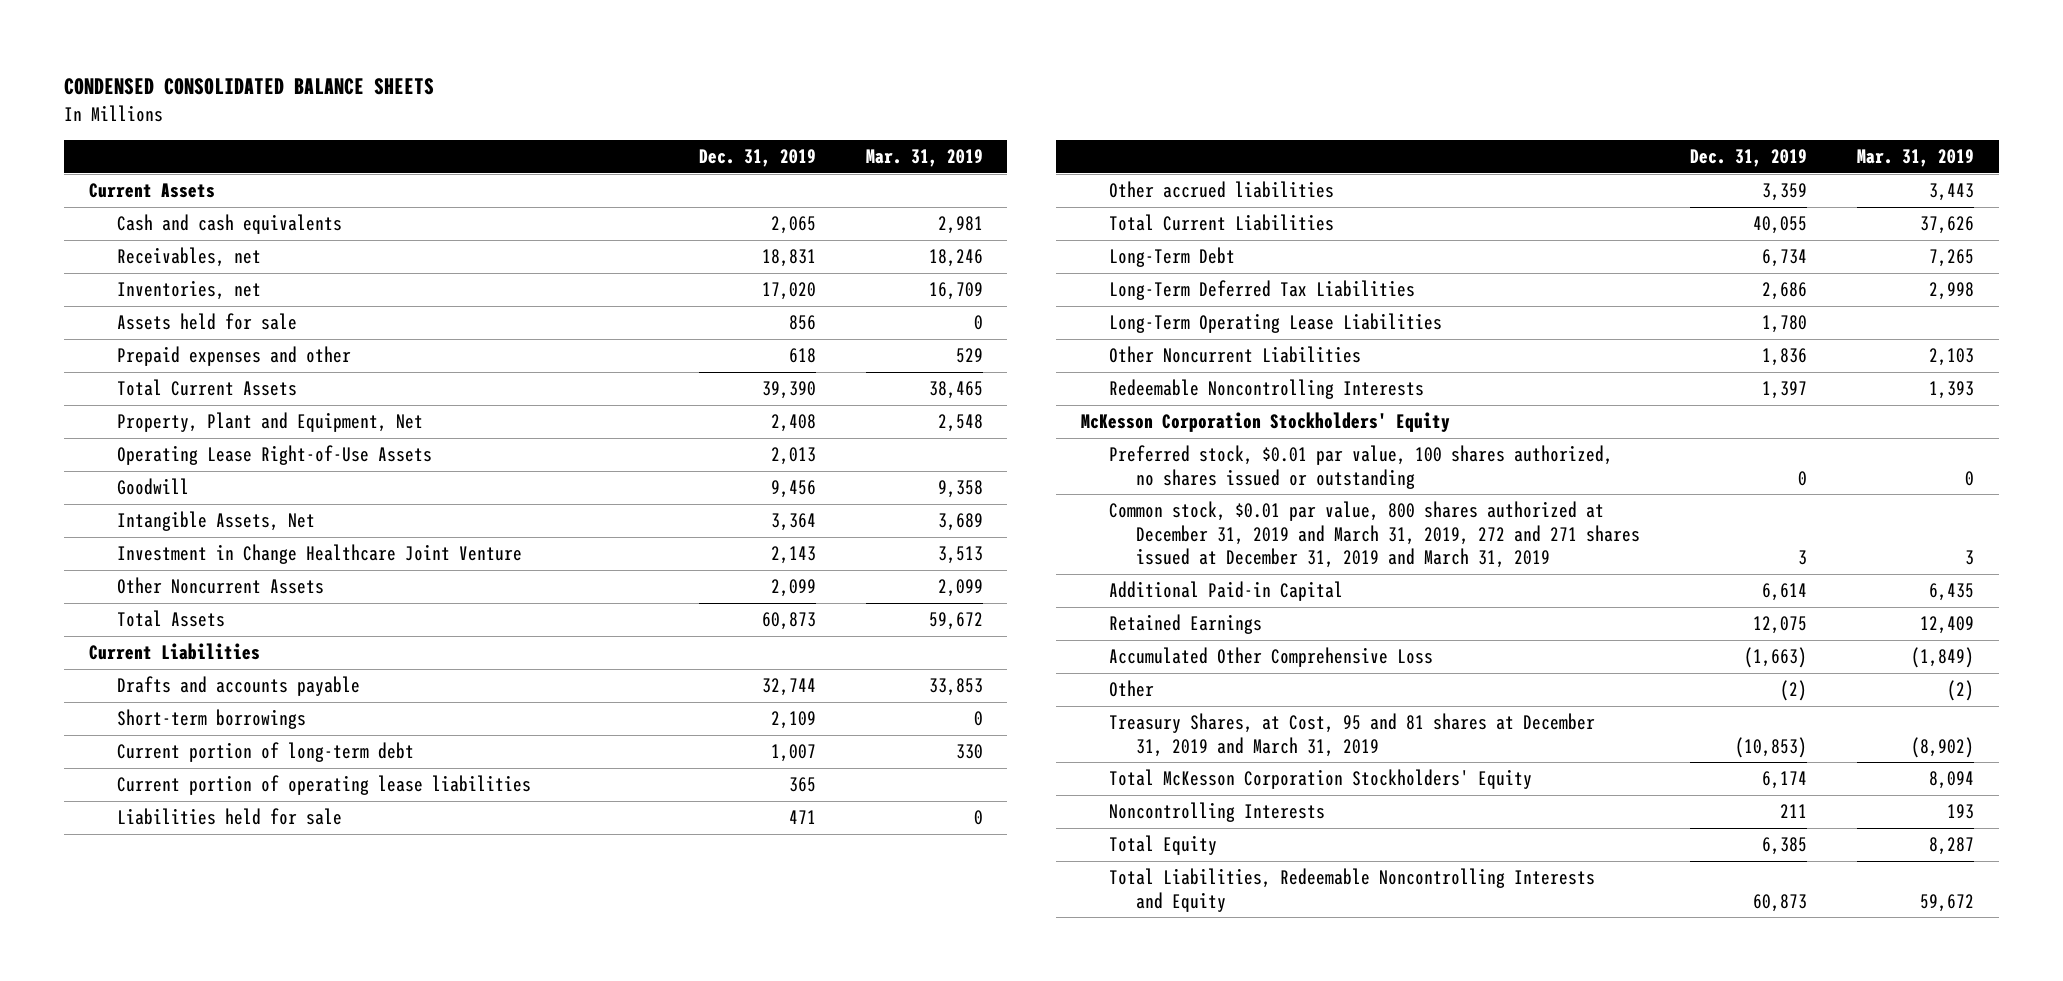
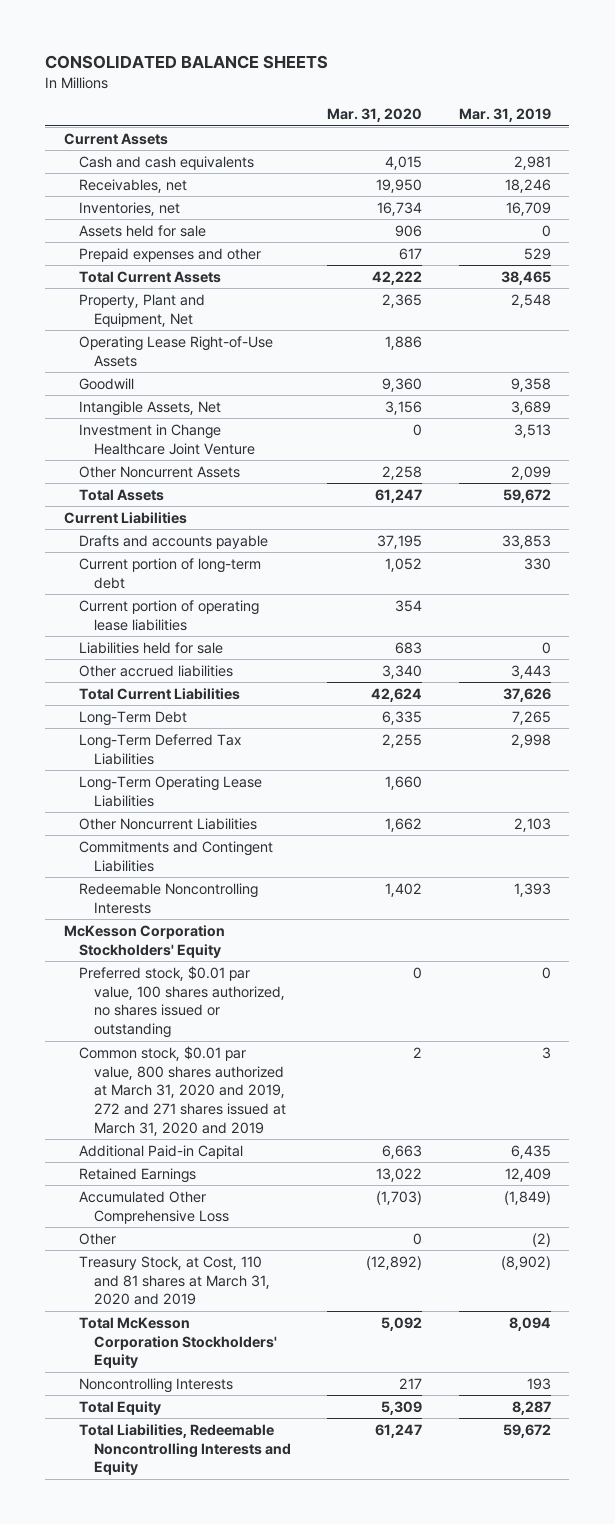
- CONDENSED CONSOLIDATED BALANCE SHEETS
+ CONSOLIDATED BALANCE SHEETS
- | Dec. 31, 2019 | Mar. 31, 2019
+ | Mar. 31, 2020 | Mar. 31, 2019
- Short-term borrowings | 2,109 | 0
+ Commitments and Contingent Liabilities
- Common stock, $0.01 par value, 800 shares authorized at December 31, 2019 and March 31, 2019, 272 and 271 shares issued at December 31, 2019 and March 31, 2019 | 3 | 3
+ Common stock, $0.01 par value, 800 shares authorized at March 31, 2020 and 2019, 272 and 271 shares issued at March 31, 2020 and 2019 | 2 | 3
- Treasury Shares, at Cost, 95 and 81 shares at December 31, 2019 and March 31, 2019 | (10,853) | (8,902)
+ Treasury Stock, at Cost, 110 and 81 shares at March 31, 2020 and 2019 | (12,892) | (8,902)

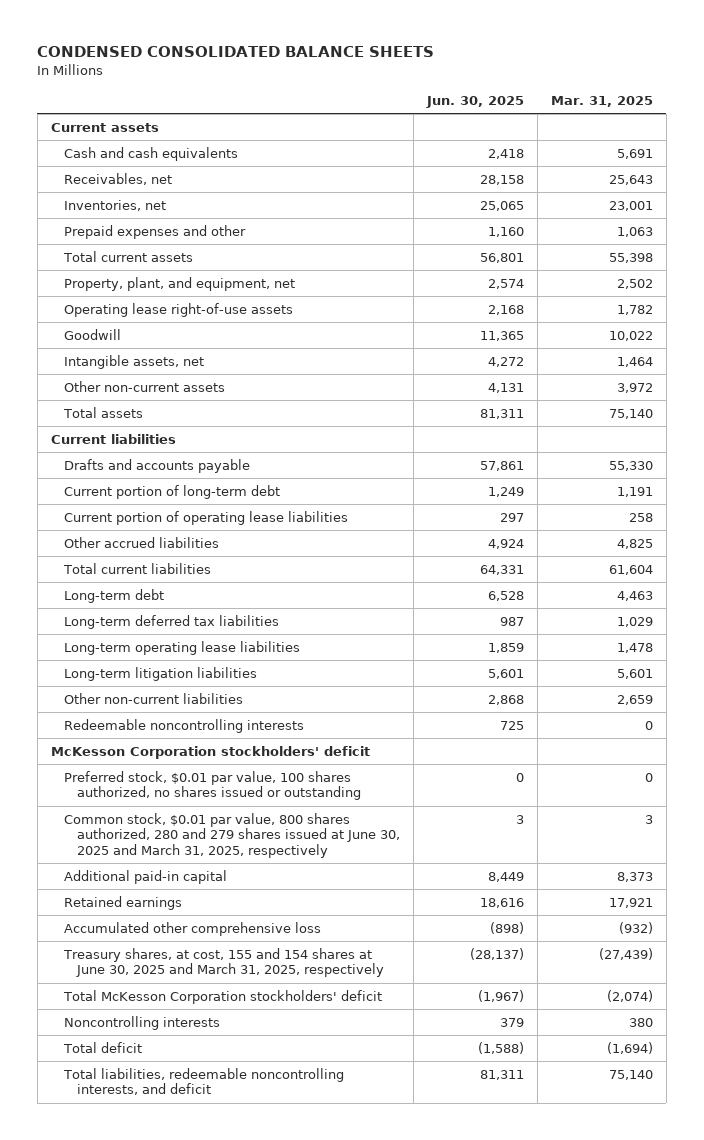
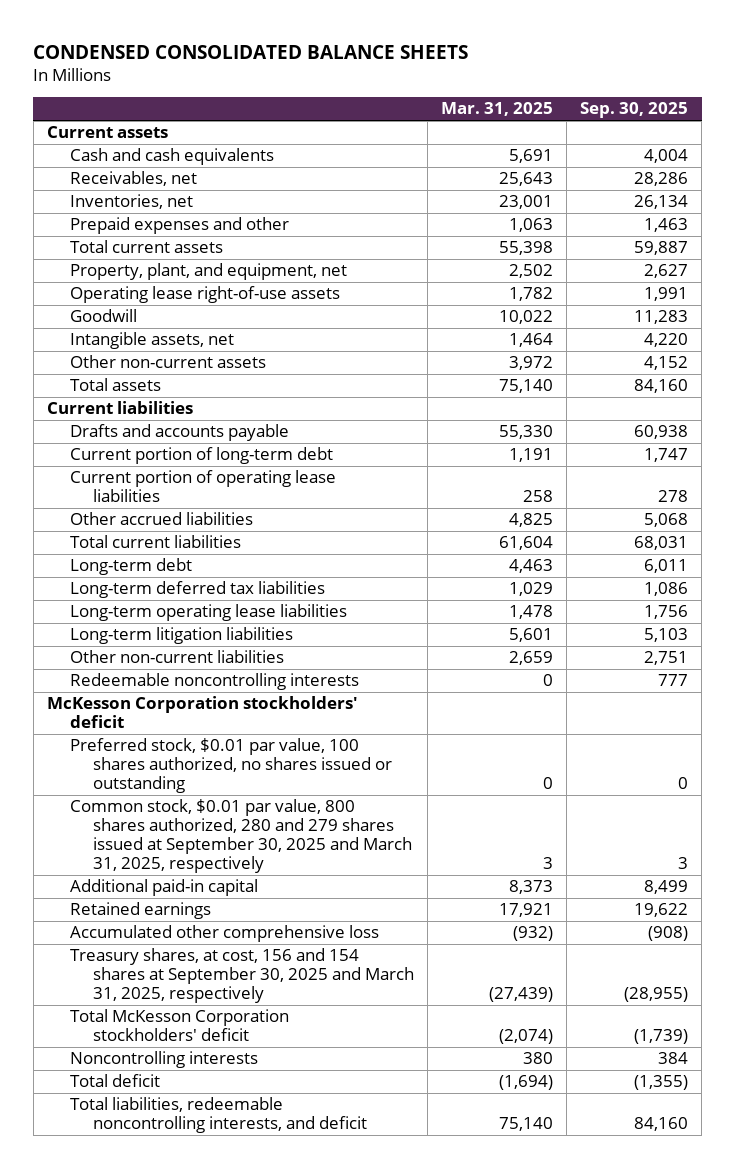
- | Jun. 30, 2025 | Mar. 31, 2025
+ | Mar. 31, 2025 | Sep. 30, 2025
- Common stock, $0.01 par value, 800 shares authorized, 280 and 279 shares issued at June 30, 2025 and March 31, 2025, respectively | 3 | 3
+ Common stock, $0.01 par value, 800 shares authorized, 280 and 279 shares issued at September 30, 2025 and March 31, 2025, respectively | 3 | 3
- Treasury shares, at cost, 155 and 154 shares at June 30, 2025 and March 31, 2025, respectively | (28,137) | (27,439)
+ Treasury shares, at cost, 156 and 154 shares at September 30, 2025 and March 31, 2025, respectively | (27,439) | (28,955)

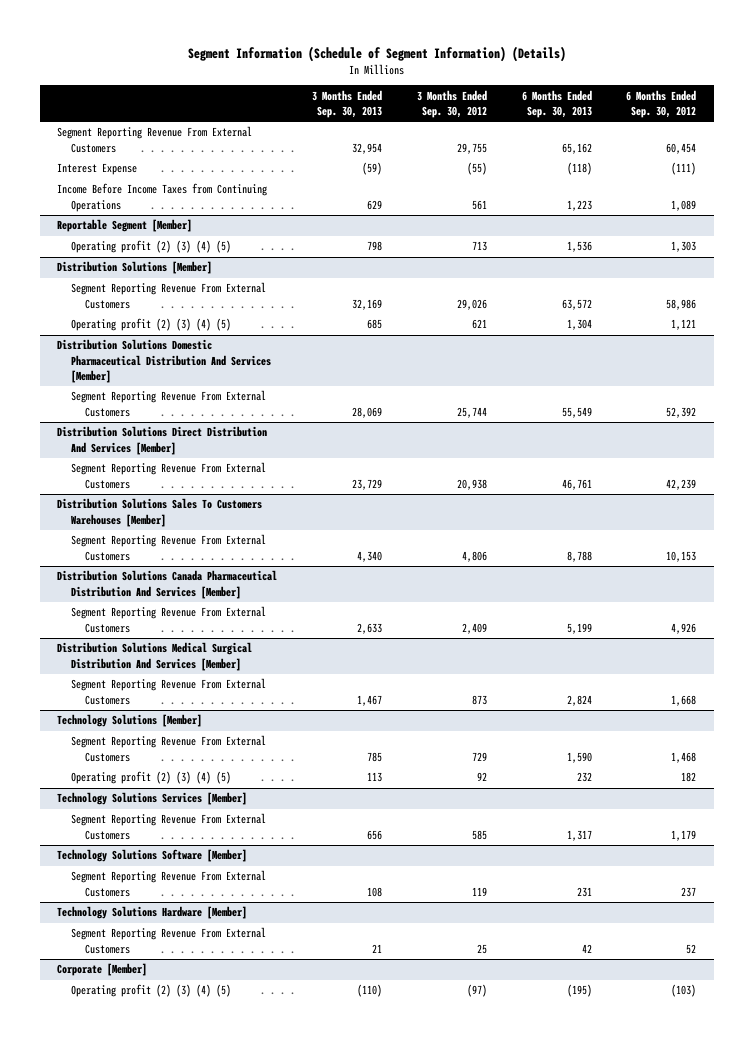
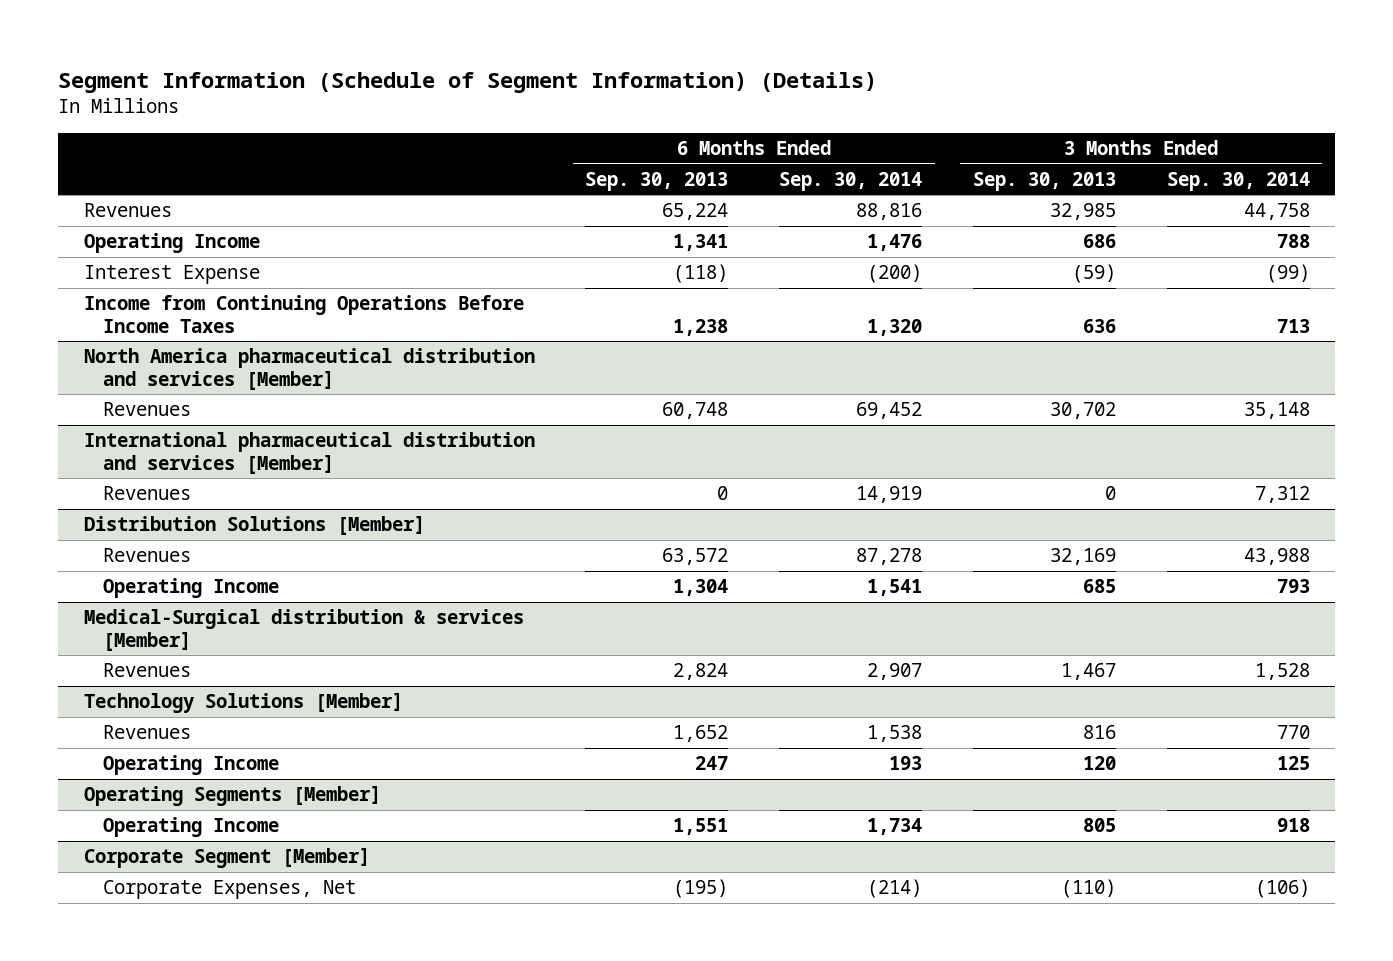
- | 3 Months Ended Sep. 30, 2013 | 3 Months Ended Sep. 30, 2012 | 6 Months Ended Sep. 30, 2013 | 6 Months Ended Sep. 30, 2012
+ | 6 Months Ended Sep. 30, 2013 | 6 Months Ended Sep. 30, 2014 | 3 Months Ended Sep. 30, 2013 | 3 Months Ended Sep. 30, 2014
- Segment Reporting Revenue From External Customers | 32,954 | 29,755 | 65,162 | 60,454
+ Revenues | 65,224 | 88,816 | 32,985 | 44,758
+ Operating Income | 1,341 | 1,476 | 686 | 788
- Income Before Income Taxes from Continuing Operations | 629 | 561 | 1,223 | 1,089
- Reportable Segment [Member]
- Operating profit (2) (3) (4) (5) | 798 | 713 | 1,536 | 1,303
+ Income from Continuing Operations Before Income Taxes | 1,238 | 1,320 | 636 | 713
+ North America pharmaceutical distribution and services [Member]
+ Revenues | 60,748 | 69,452 | 30,702 | 35,148
+ International pharmaceutical distribution and services [Member]
+ Revenues | 0 | 14,919 | 0 | 7,312
@ Distribution Solutions [Member]
- Segment Reporting Revenue From External Customers | 32,169 | 29,026 | 63,572 | 58,986
- Operating profit (2) (3) (4) (5) | 685 | 621 | 1,304 | 1,121
- Distribution Solutions Domestic Pharmaceutical Distribution And Services [Member]
- Segment Reporting Revenue From External Customers | 28,069 | 25,744 | 55,549 | 52,392
- Distribution Solutions Direct Distribution And Services [Member]
- Segment Reporting Revenue From External Customers | 23,729 | 20,938 | 46,761 | 42,239
- Distribution Solutions Sales To Customers Warehouses [Member]
- Segment Reporting Revenue From External Customers | 4,340 | 4,806 | 8,788 | 10,153
- Distribution Solutions Canada Pharmaceutical Distribution And Services [Member]
- Segment Reporting Revenue From External Customers | 2,633 | 2,409 | 5,199 | 4,926
- Distribution Solutions Medical Surgical Distribution And Services [Member]
- Segment Reporting Revenue From External Customers | 1,467 | 873 | 2,824 | 1,668
@ Distribution Solutions [Member]
+ Revenues | 63,572 | 87,278 | 32,169 | 43,988
+ Operating Income | 1,304 | 1,541 | 685 | 793
+ Medical-Surgical distribution & services [Member]
+ Revenues | 2,824 | 2,907 | 1,467 | 1,528
@ Technology Solutions [Member]
- Segment Reporting Revenue From External Customers | 785 | 729 | 1,590 | 1,468
- Operating profit (2) (3) (4) (5) | 113 | 92 | 232 | 182
- Technology Solutions Services [Member]
- Segment Reporting Revenue From External Customers | 656 | 585 | 1,317 | 1,179
- Technology Solutions Software [Member]
- Segment Reporting Revenue From External Customers | 108 | 119 | 231 | 237
- Technology Solutions Hardware [Member]
- Segment Reporting Revenue From External Customers | 21 | 25 | 42 | 52
- Corporate [Member]
- Operating profit (2) (3) (4) (5) | (110) | (97) | (195) | (103)
@ Technology Solutions [Member]
+ Revenues | 1,652 | 1,538 | 816 | 770
+ Operating Income | 247 | 193 | 120 | 125
+ Operating Segments [Member]
+ Operating Income | 1,551 | 1,734 | 805 | 918
+ Corporate Segment [Member]
+ Corporate Expenses, Net | (195) | (214) | (110) | (106)

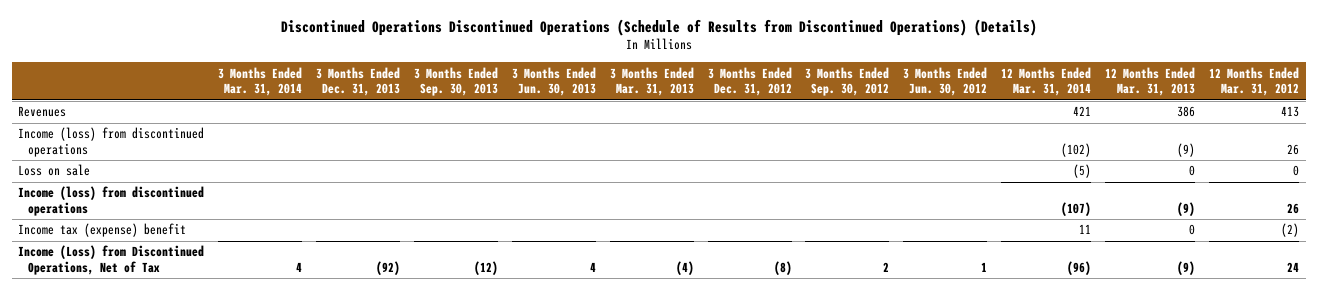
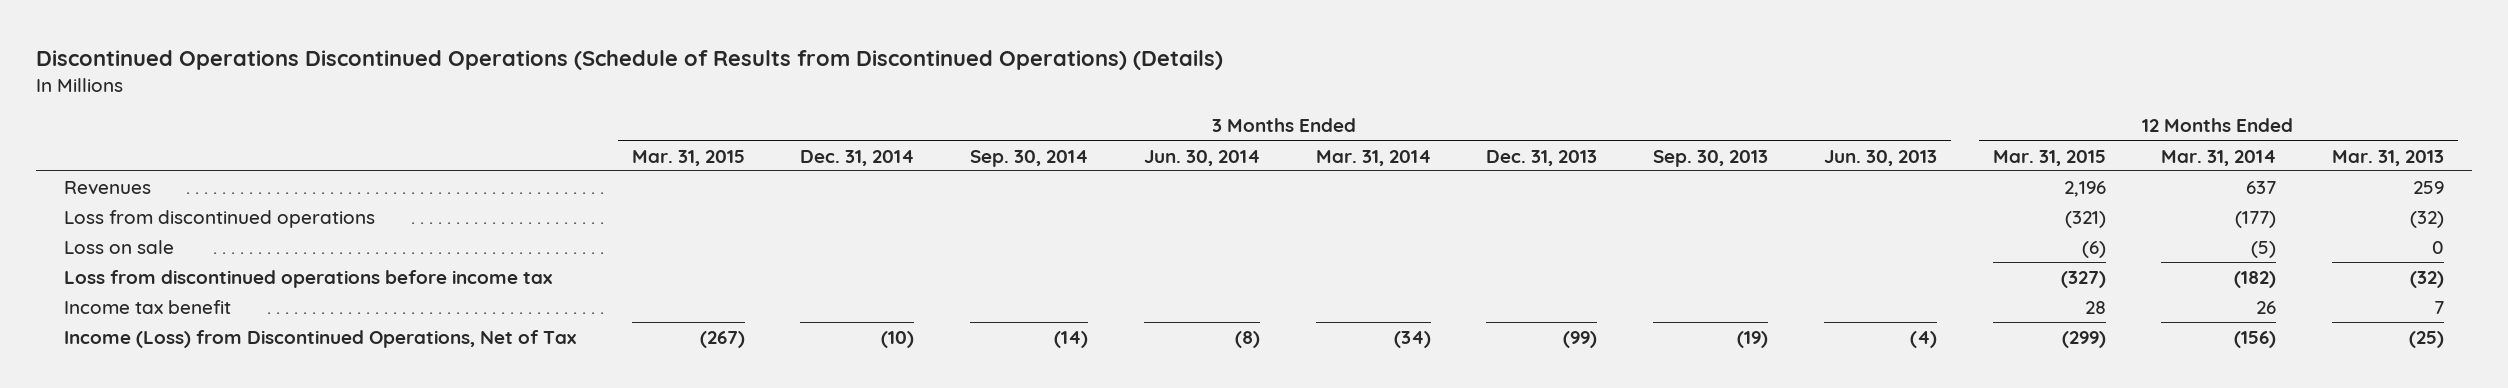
- | 3 Months Ended Mar. 31, 2014 | 3 Months Ended Dec. 31, 2013 | 3 Months Ended Sep. 30, 2013 | 3 Months Ended Jun. 30, 2013 | 3 Months Ended Mar. 31, 2013 | 3 Months Ended Dec. 31, 2012 | 3 Months Ended Sep. 30, 2012 | 3 Months Ended Jun. 30, 2012 | 12 Months Ended Mar. 31, 2014 | 12 Months Ended Mar. 31, 2013 | 12 Months Ended Mar. 31, 2012
+ | 3 Months Ended Mar. 31, 2015 | 3 Months Ended Dec. 31, 2014 | 3 Months Ended Sep. 30, 2014 | 3 Months Ended Jun. 30, 2014 | 3 Months Ended Mar. 31, 2014 | 3 Months Ended Dec. 31, 2013 | 3 Months Ended Sep. 30, 2013 | 3 Months Ended Jun. 30, 2013 | 12 Months Ended Mar. 31, 2015 | 12 Months Ended Mar. 31, 2014 | 12 Months Ended Mar. 31, 2013
- Revenues | | | | | | | | | 421 | 386 | 413
- Income (loss) from discontinued operations | | | | | | | | | (102) | (9) | 26
+ Revenues | | | | | | | | | 2,196 | 637 | 259
+ Loss from discontinued operations | | | | | | | | | (321) | (177) | (32)
- Income (loss) from discontinued operations | | | | | | | | | (107) | (9) | 26
- Income tax (expense) benefit | | | | | | | | | 11 | 0 | (2)
- Income (Loss) from Discontinued Operations, Net of Tax | 4 | (92) | (12) | 4 | (4) | (8) | 2 | 1 | (96) | (9) | 24
+ Loss from discontinued operations before income tax | | | | | | | | | (327) | (182) | (32)
+ Income tax benefit | | | | | | | | | 28 | 26 | 7
+ Income (Loss) from Discontinued Operations, Net of Tax | (267) | (10) | (14) | (8) | (34) | (99) | (19) | (4) | (299) | (156) | (25)

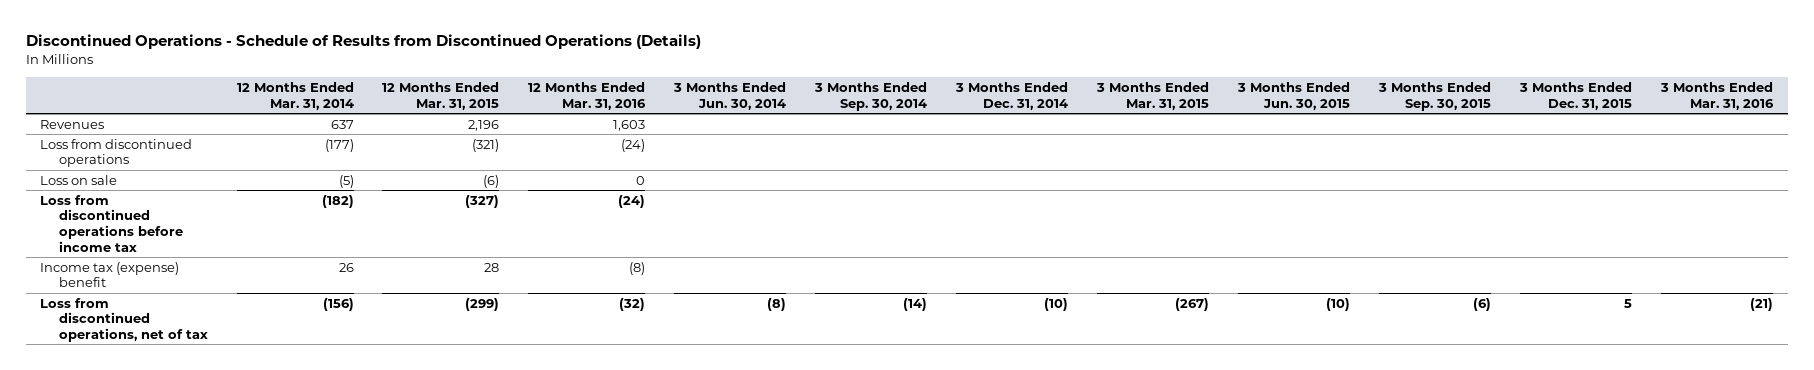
- Discontinued Operations Discontinued Operations (Schedule of Results from Discontinued Operations) (Details)
+ Discontinued Operations - Schedule of Results from Discontinued Operations (Details)
- | 3 Months Ended Mar. 31, 2015 | 3 Months Ended Dec. 31, 2014 | 3 Months Ended Sep. 30, 2014 | 3 Months Ended Jun. 30, 2014 | 3 Months Ended Mar. 31, 2014 | 3 Months Ended Dec. 31, 2013 | 3 Months Ended Sep. 30, 2013 | 3 Months Ended Jun. 30, 2013 | 12 Months Ended Mar. 31, 2015 | 12 Months Ended Mar. 31, 2014 | 12 Months Ended Mar. 31, 2013
+ | 12 Months Ended Mar. 31, 2014 | 12 Months Ended Mar. 31, 2015 | 12 Months Ended Mar. 31, 2016 | 3 Months Ended Jun. 30, 2014 | 3 Months Ended Sep. 30, 2014 | 3 Months Ended Dec. 31, 2014 | 3 Months Ended Mar. 31, 2015 | 3 Months Ended Jun. 30, 2015 | 3 Months Ended Sep. 30, 2015 | 3 Months Ended Dec. 31, 2015 | 3 Months Ended Mar. 31, 2016
- Income tax benefit | | | | | | | | | 28 | 26 | 7
- Income (Loss) from Discontinued Operations, Net of Tax | (267) | (10) | (14) | (8) | (34) | (99) | (19) | (4) | (299) | (156) | (25)
+ Income tax (expense) benefit | 26 | 28 | (8) | | | | | | | |
+ Loss from discontinued operations, net of tax | (156) | (299) | (32) | (8) | (14) | (10) | (267) | (10) | (6) | 5 | (21)

